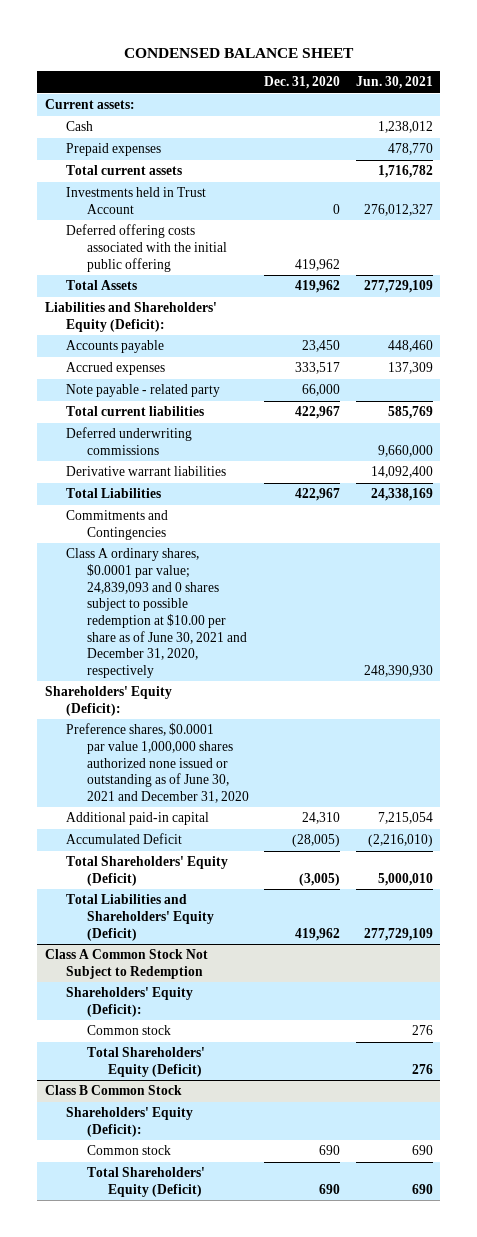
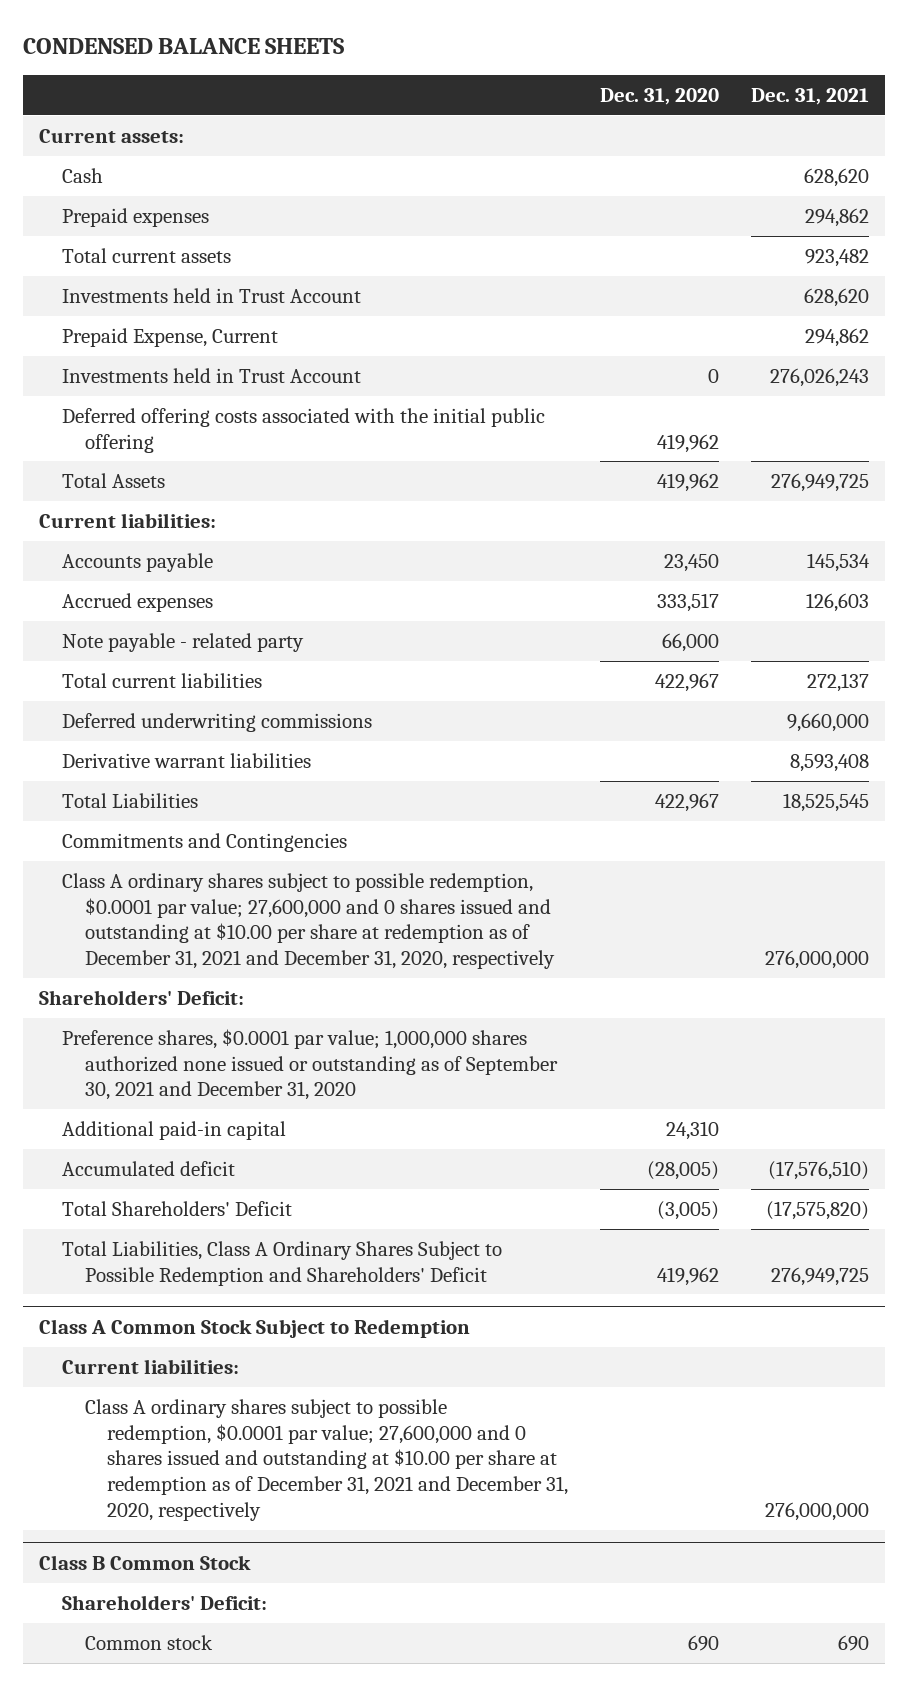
- CONDENSED BALANCE SHEET
+ CONDENSED BALANCE SHEETS
- | Dec. 31, 2020 | Jun. 30, 2021
+ | Dec. 31, 2020 | Dec. 31, 2021
+ Investments held in Trust Account | | 628,620
+ Prepaid Expense, Current | | 294,862
- Liabilities and Shareholders' Equity (Deficit):
+ Current liabilities:
- Class A ordinary shares, $0.0001 par value; 24,839,093 and 0 shares subject to possible redemption at $10.00 per share as of June 30, 2021 and December 31, 2020, respectively | | 248,390,930
- Shareholders' Equity (Deficit):
- Preference shares, $0.0001 par value 1,000,000 shares authorized none issued or outstanding as of June 30, 2021 and December 31, 2020
+ Class A ordinary shares subject to possible redemption, $0.0001 par value; 27,600,000 and 0 shares issued and outstanding at $10.00 per share at redemption as of December 31, 2021 and December 31, 2020, respectively | | 276,000,000
+ Shareholders' Deficit:
+ Preference shares, $0.0001 par value; 1,000,000 shares authorized none issued or outstanding as of September 30, 2021 and December 31, 2020
- Accumulated Deficit | (28,005) | (2,216,010)
- Total Shareholders' Equity (Deficit) | (3,005) | 5,000,010
- Total Liabilities and Shareholders' Equity (Deficit) | 419,962 | 277,729,109
- Class A Common Stock Not Subject to Redemption
- Shareholders' Equity (Deficit):
- Common stock | | 276
- Total Shareholders' Equity (Deficit) | | 276
+ Accumulated deficit | (28,005) | (17,576,510)
+ Total Shareholders' Deficit | (3,005) | (17,575,820)
+ Total Liabilities, Class A Ordinary Shares Subject to Possible Redemption and Shareholders' Deficit | 419,962 | 276,949,725
+ Class A Common Stock Subject to Redemption
+ Current liabilities:
+ Class A ordinary shares subject to possible redemption, $0.0001 par value; 27,600,000 and 0 shares issued and outstanding at $10.00 per share at redemption as of December 31, 2021 and December 31, 2020, respectively | | 276,000,000
@ Class B Common Stock
- Shareholders' Equity (Deficit):
+ Shareholders' Deficit:
- Total Shareholders' Equity (Deficit) | 690 | 690

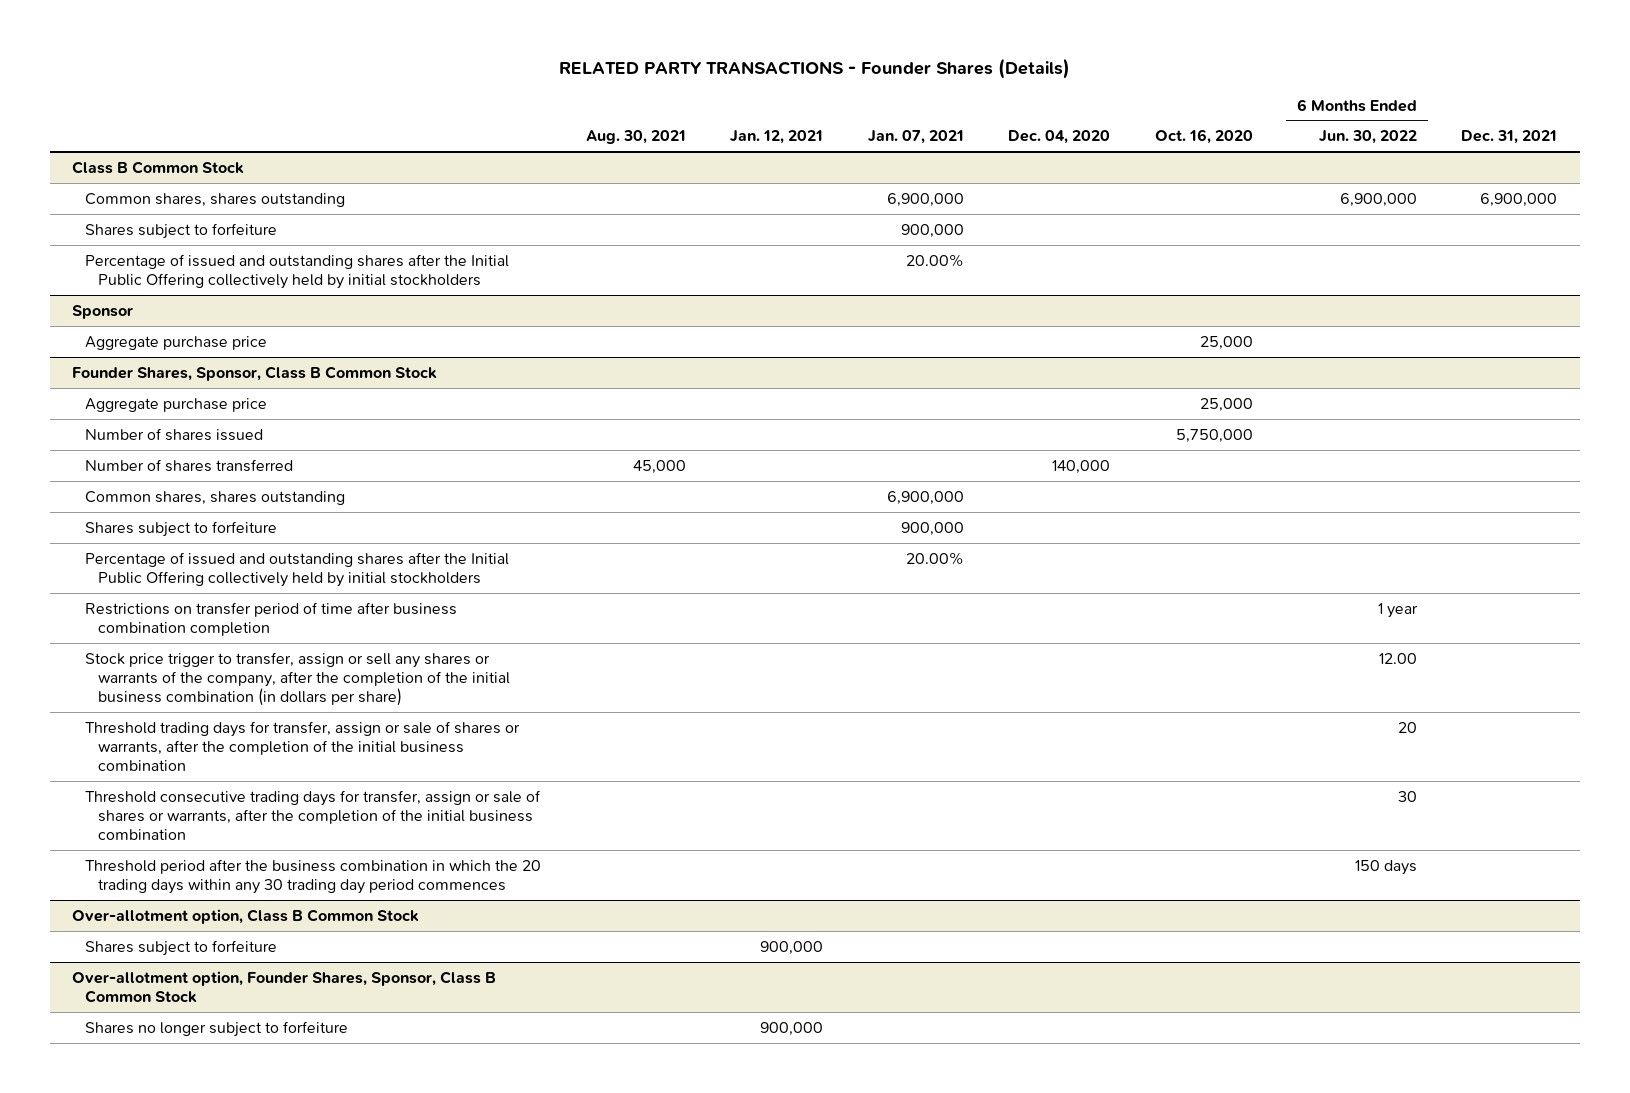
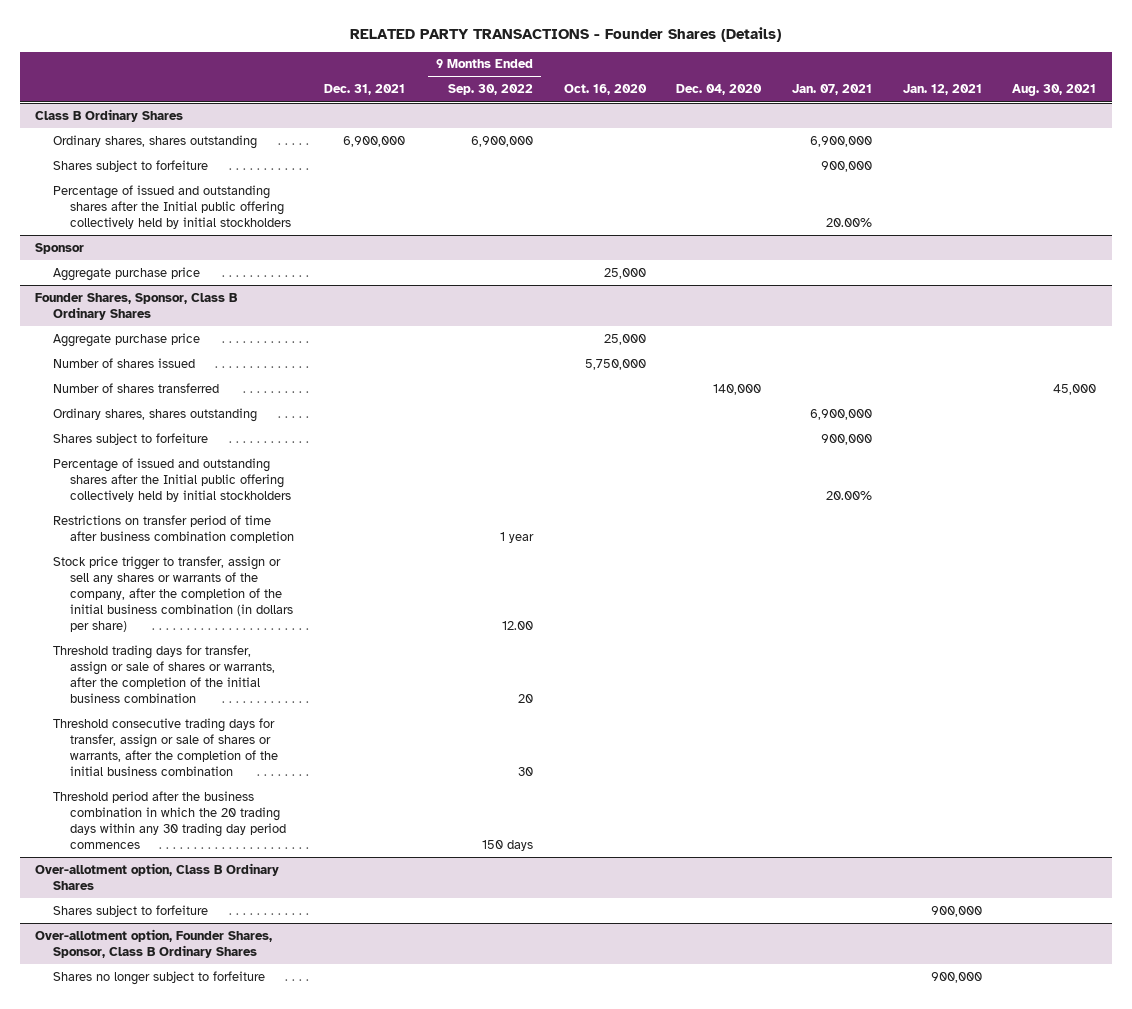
- | Aug. 30, 2021 | Jan. 12, 2021 | Jan. 07, 2021 | Dec. 04, 2020 | Oct. 16, 2020 | 6 Months Ended Jun. 30, 2022 | Dec. 31, 2021
+ | Dec. 31, 2021 | 9 Months Ended Sep. 30, 2022 | Oct. 16, 2020 | Dec. 04, 2020 | Jan. 07, 2021 | Jan. 12, 2021 | Aug. 30, 2021
- Class B Common Stock
- Common shares, shares outstanding | | | 6,900,000 | | | 6,900,000 | 6,900,000
+ Class B Ordinary Shares
+ Ordinary shares, shares outstanding | 6,900,000 | 6,900,000 | | | 6,900,000 | |
- Percentage of issued and outstanding shares after the Initial Public Offering collectively held by initial stockholders | | | 20.00% | | | |
+ Percentage of issued and outstanding shares after the Initial public offering collectively held by initial stockholders | | | | | 20.00% | |
- Founder Shares, Sponsor, Class B Common Stock
+ Founder Shares, Sponsor, Class B Ordinary Shares
- Common shares, shares outstanding | | | 6,900,000 | | | |
+ Ordinary shares, shares outstanding | | | | | 6,900,000 | |
- Percentage of issued and outstanding shares after the Initial Public Offering collectively held by initial stockholders | | | 20.00% | | | |
+ Percentage of issued and outstanding shares after the Initial public offering collectively held by initial stockholders | | | | | 20.00% | |
- Over-allotment option, Class B Common Stock
+ Over-allotment option, Class B Ordinary Shares
- Over-allotment option, Founder Shares, Sponsor, Class B Common Stock
+ Over-allotment option, Founder Shares, Sponsor, Class B Ordinary Shares

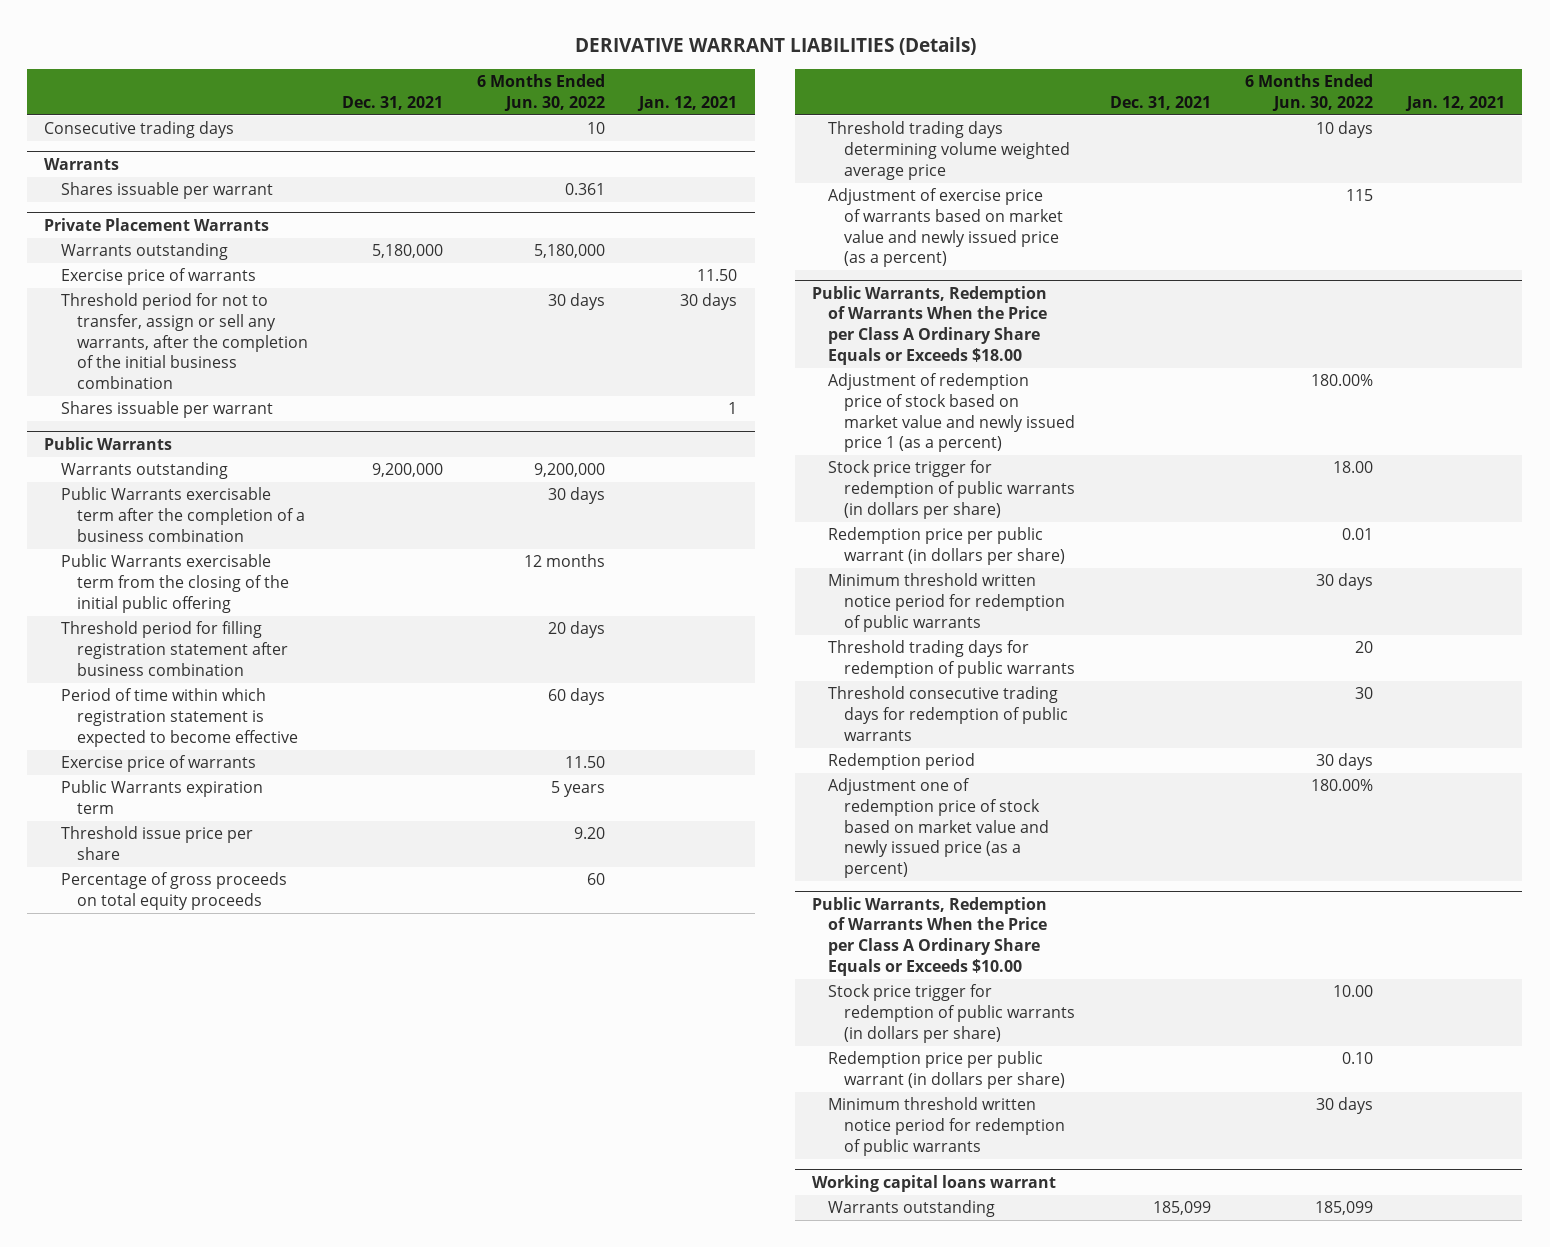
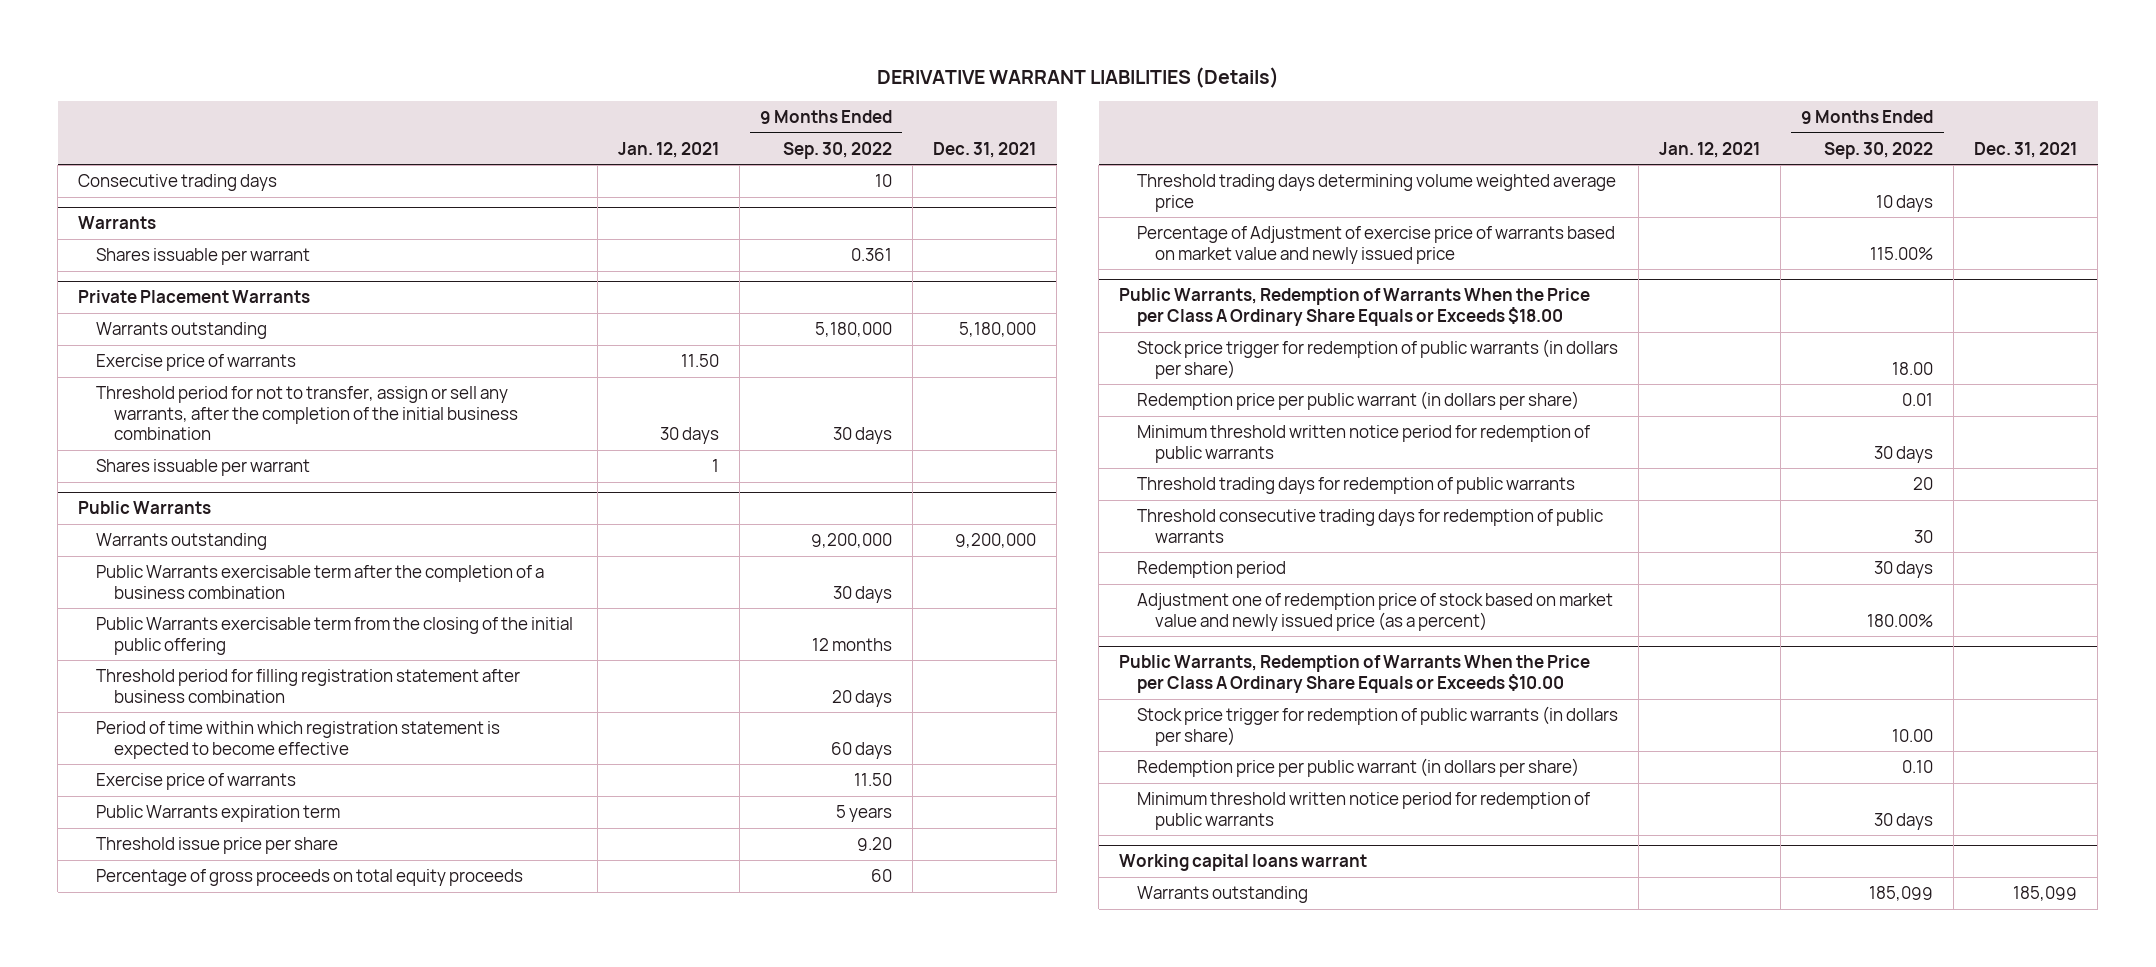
- | Dec. 31, 2021 | 6 Months Ended Jun. 30, 2022 | Jan. 12, 2021
+ | Jan. 12, 2021 | 9 Months Ended Sep. 30, 2022 | Dec. 31, 2021
@ Public Warrants
- Adjustment of exercise price of warrants based on market value and newly issued price (as a percent) | | 115 |
+ Percentage of Adjustment of exercise price of warrants based on market value and newly issued price | | 115.00% |
@ Public Warrants, Redemption of Warrants When the Price per Class A Ordinary Share Equals or Exceeds $18.00
- Adjustment of redemption price of stock based on market value and newly issued price 1 (as a percent) | | 180.00% |

